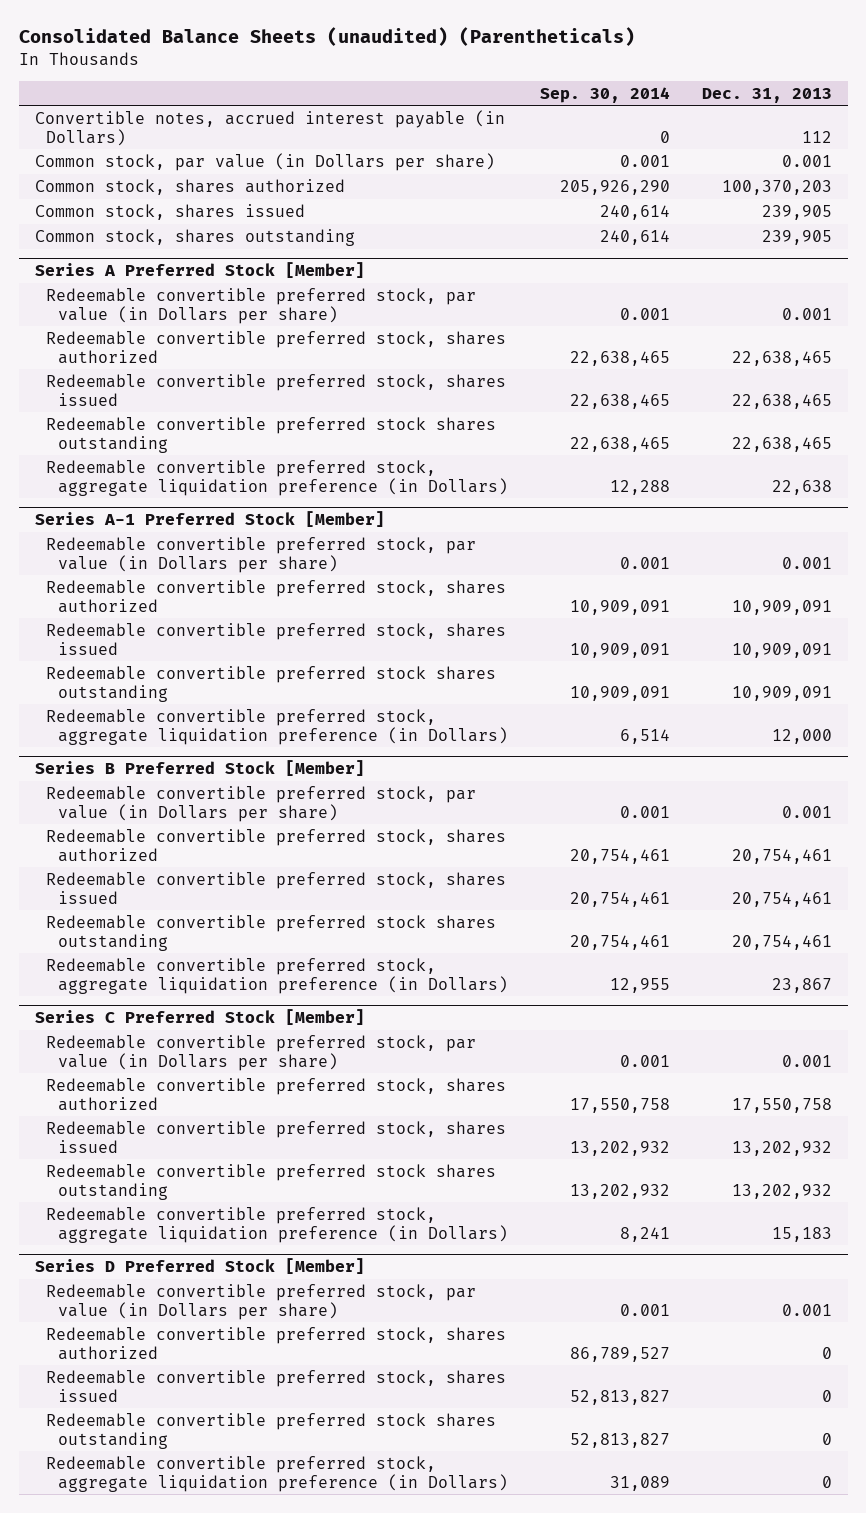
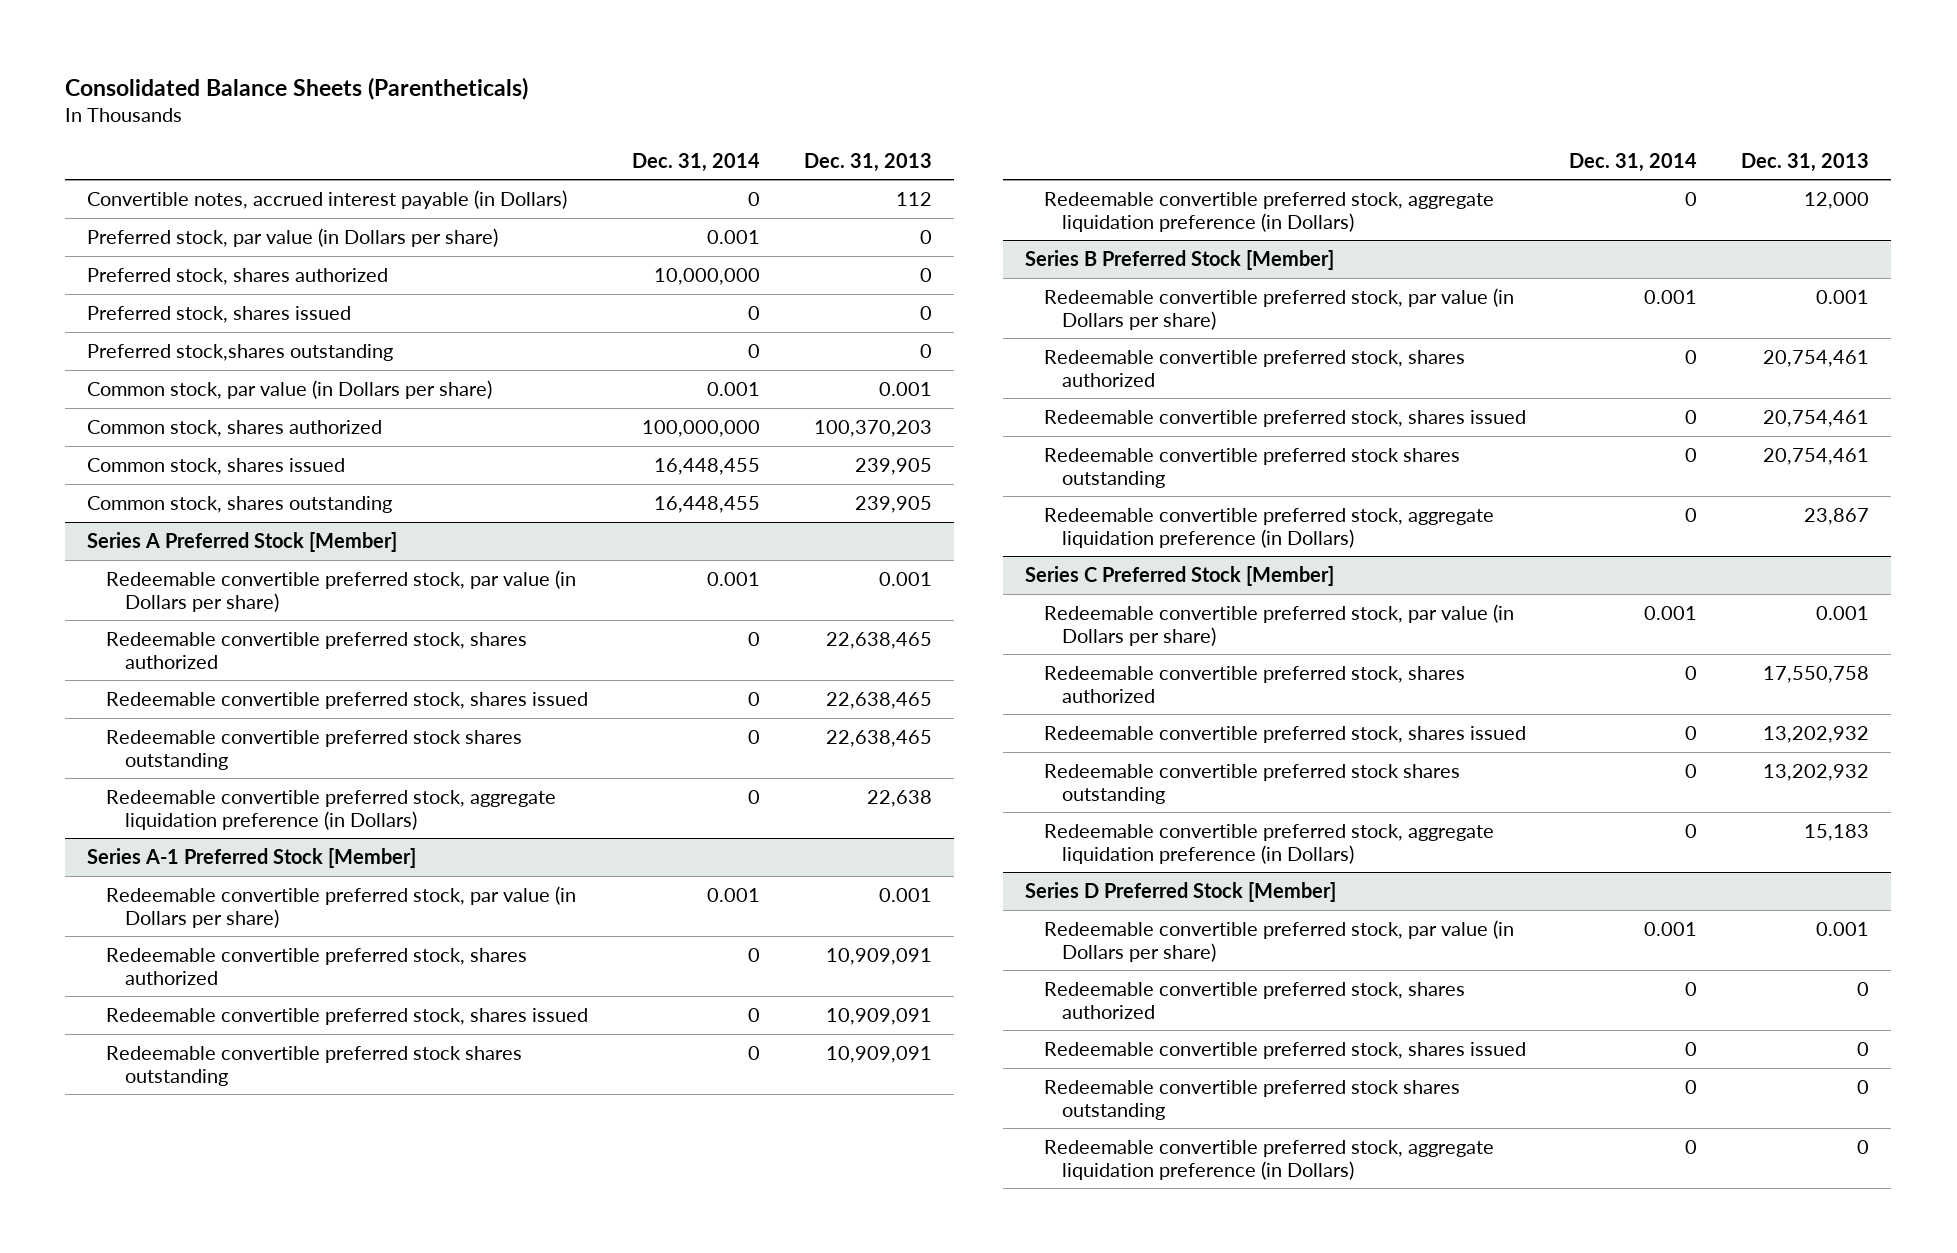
- Consolidated Balance Sheets (unaudited) (Parentheticals)
+ Consolidated Balance Sheets (Parentheticals)
- | Sep. 30, 2014 | Dec. 31, 2013
+ | Dec. 31, 2014 | Dec. 31, 2013
+ Preferred stock, par value (in Dollars per share) | 0.001 | 0
+ Preferred stock, shares authorized | 10,000,000 | 0
+ Preferred stock, shares issued | 0 | 0
+ Preferred stock,shares outstanding | 0 | 0

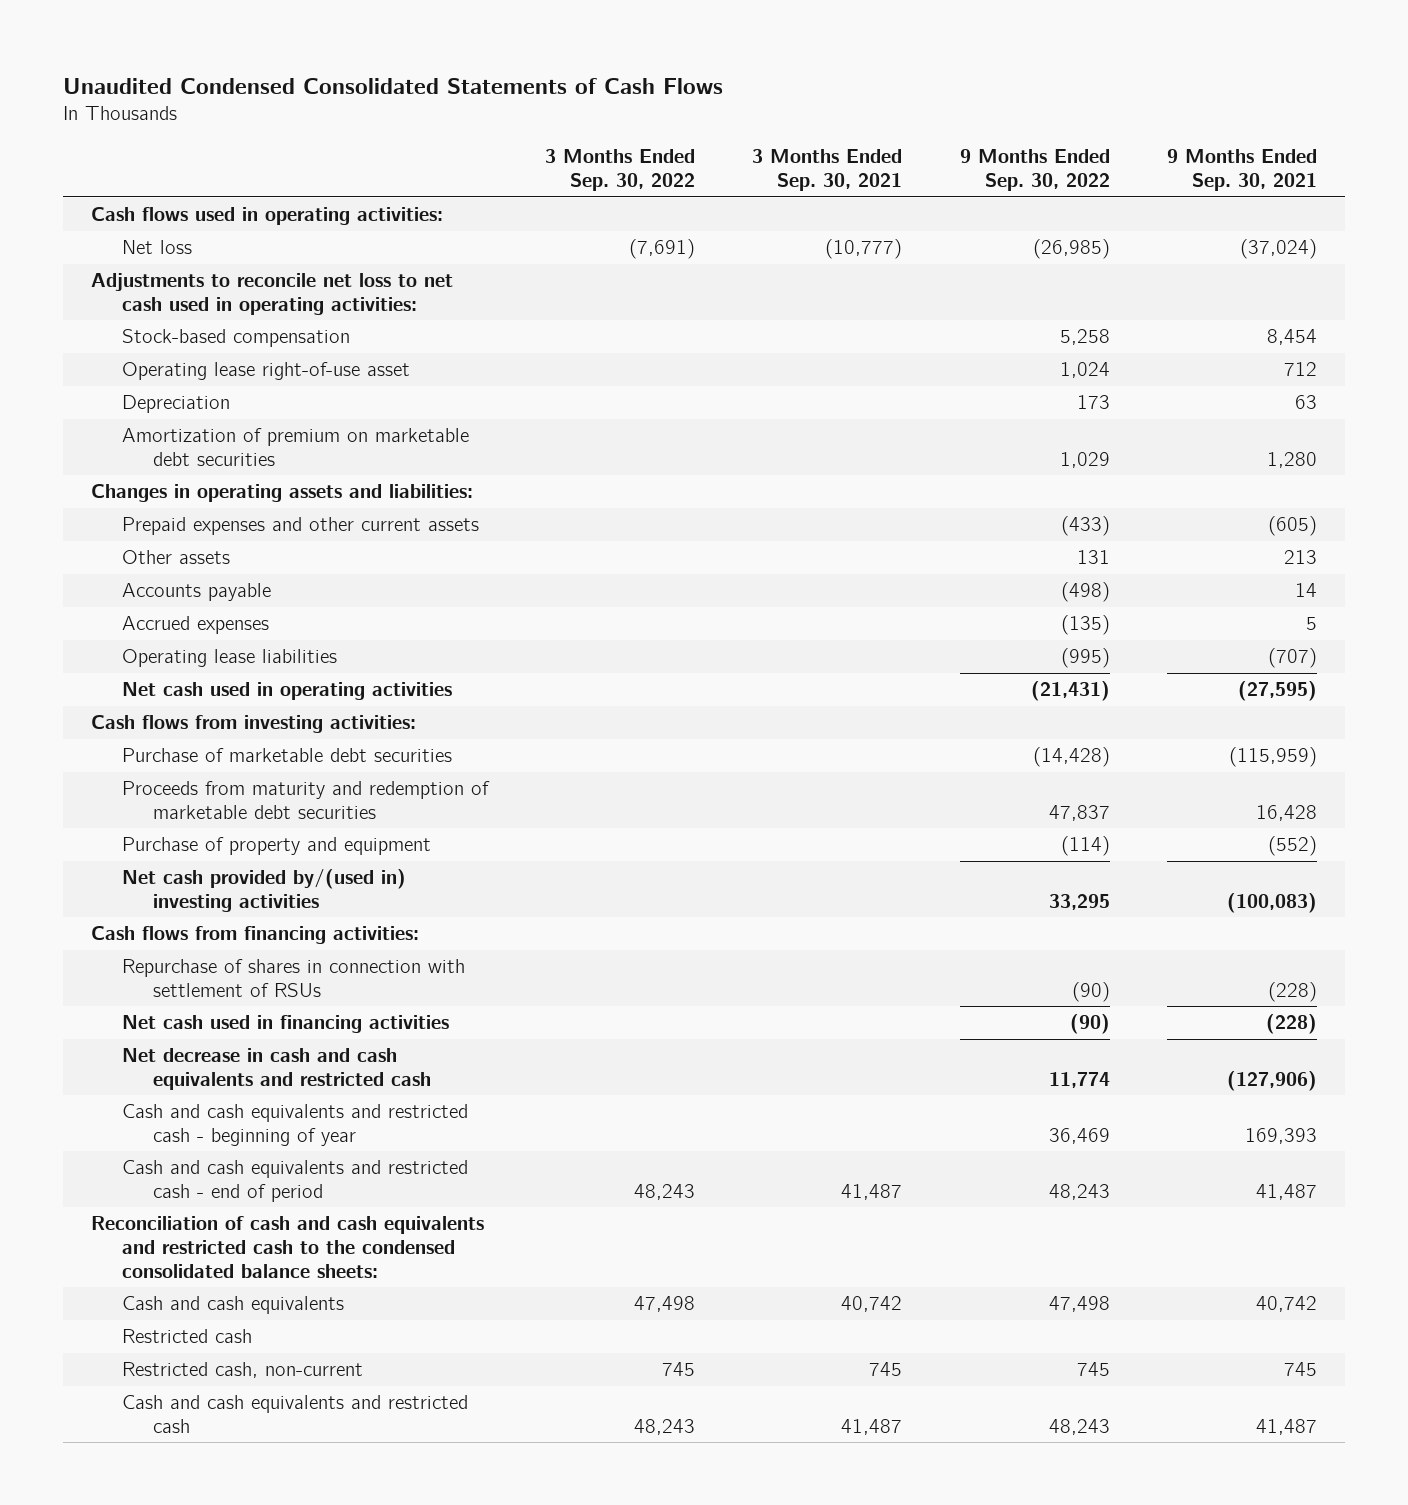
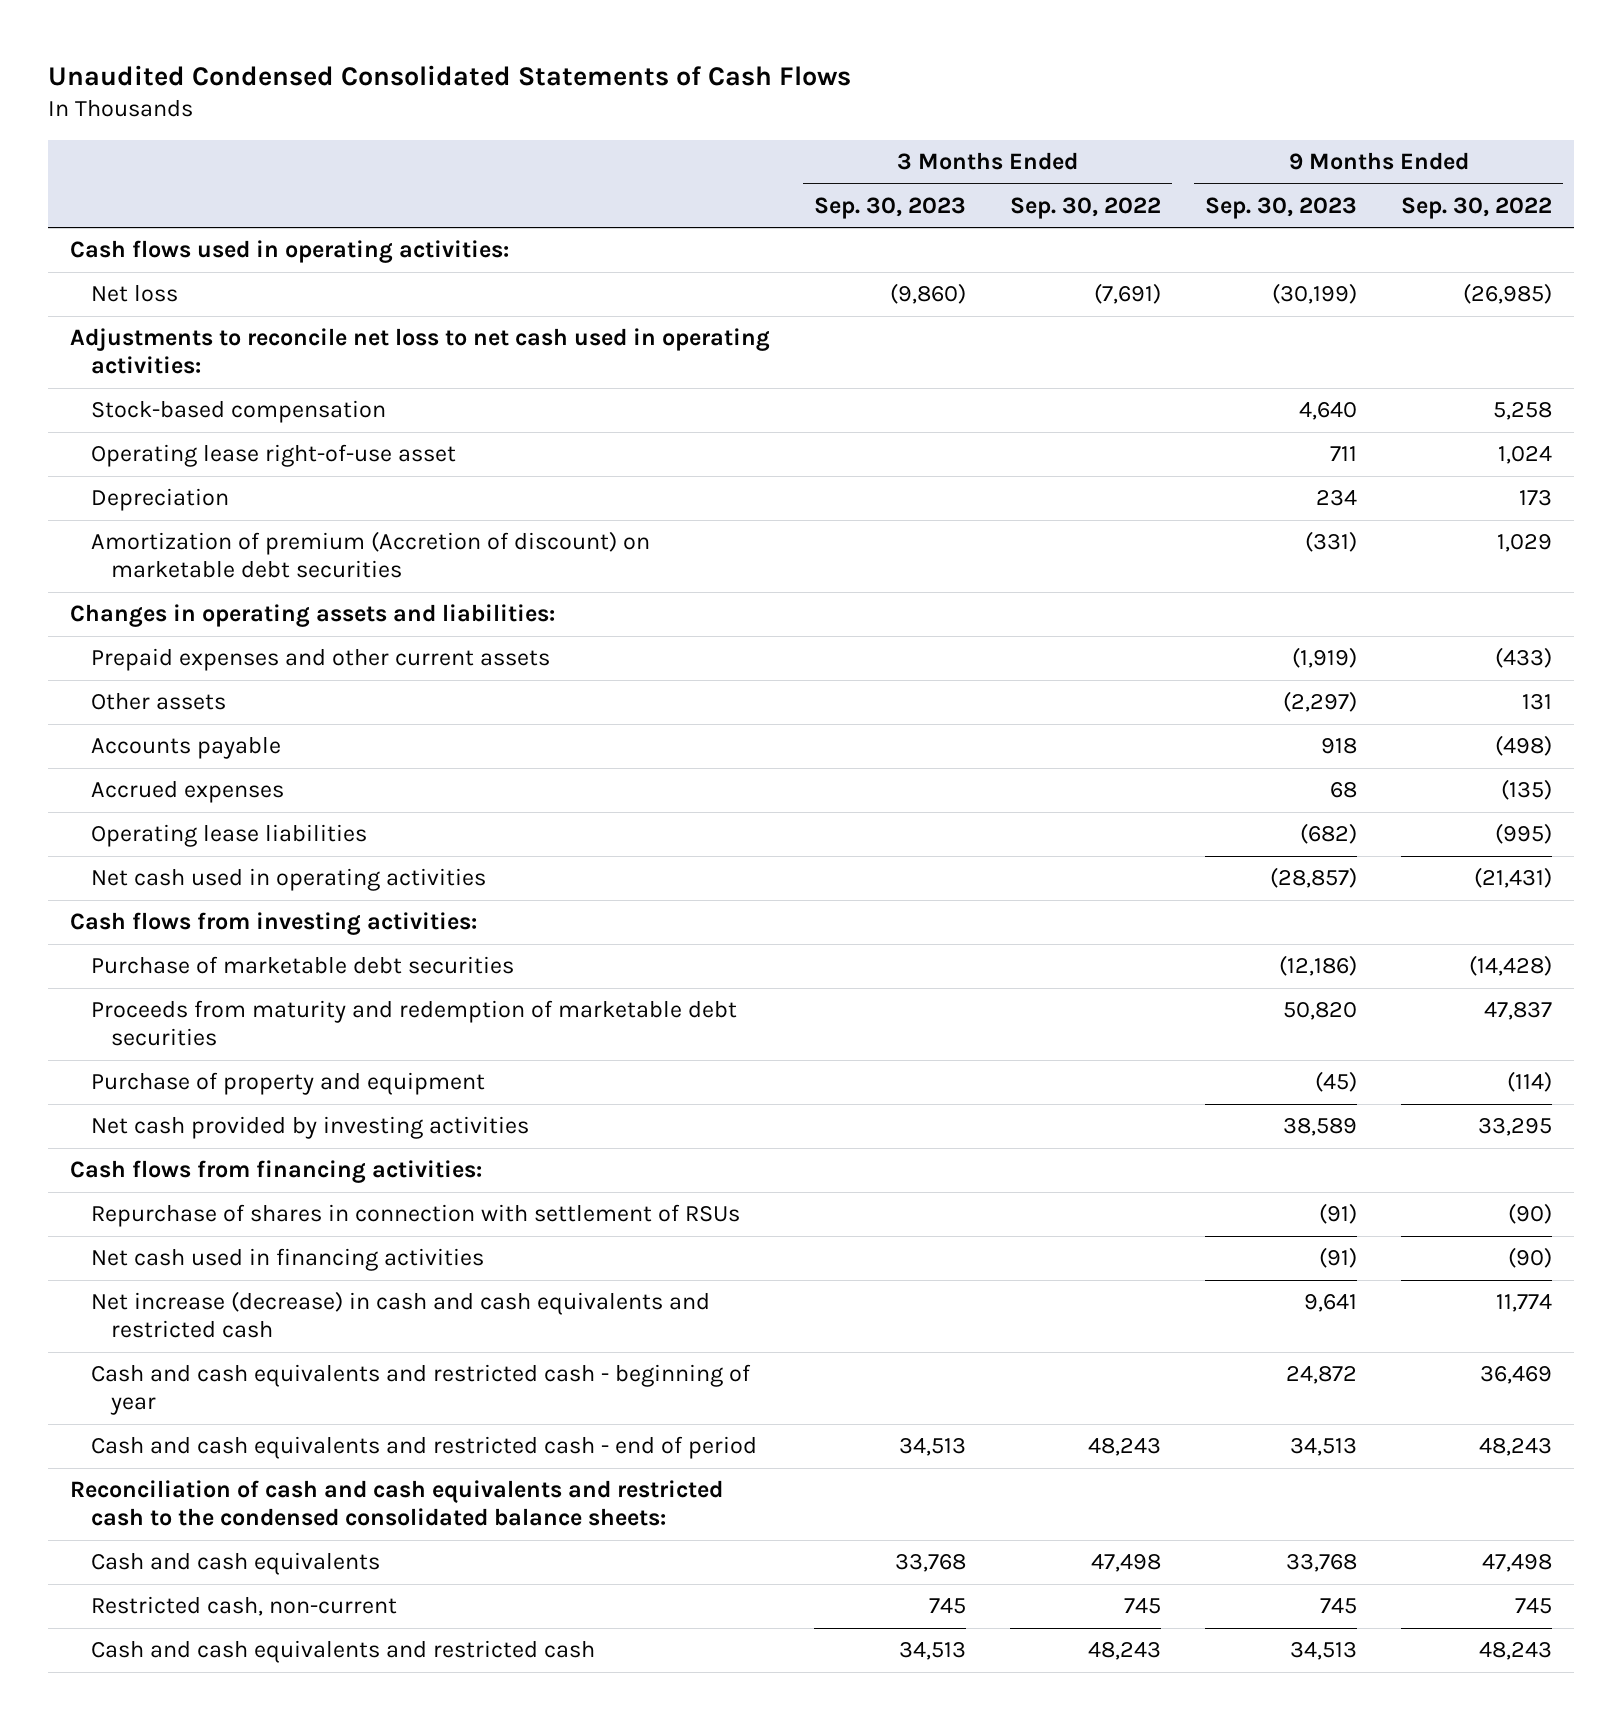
- | 3 Months Ended Sep. 30, 2022 | 3 Months Ended Sep. 30, 2021 | 9 Months Ended Sep. 30, 2022 | 9 Months Ended Sep. 30, 2021
+ | 3 Months Ended Sep. 30, 2023 | 3 Months Ended Sep. 30, 2022 | 9 Months Ended Sep. 30, 2023 | 9 Months Ended Sep. 30, 2022
- Amortization of premium on marketable debt securities | | | 1,029 | 1,280
+ Amortization of premium (Accretion of discount) on marketable debt securities | | | (331) | 1,029
- Net cash provided by/(used in) investing activities | | | 33,295 | (100,083)
+ Net cash provided by investing activities | | | 38,589 | 33,295
- Net decrease in cash and cash equivalents and restricted cash | | | 11,774 | (127,906)
+ Net increase (decrease) in cash and cash equivalents and restricted cash | | | 9,641 | 11,774
- Restricted cash

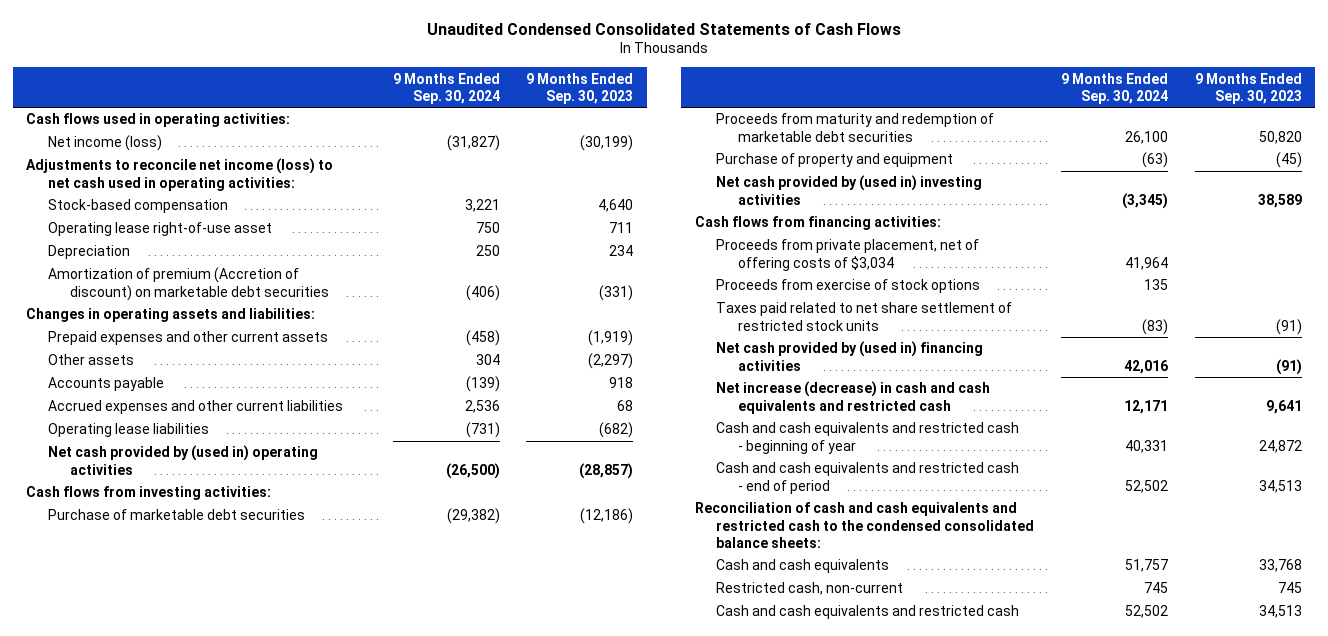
- | 3 Months Ended Sep. 30, 2023 | 3 Months Ended Sep. 30, 2022 | 9 Months Ended Sep. 30, 2023 | 9 Months Ended Sep. 30, 2022
+ | 9 Months Ended Sep. 30, 2024 | 9 Months Ended Sep. 30, 2023
- Net loss | (9,860) | (7,691) | (30,199) | (26,985)
- Adjustments to reconcile net loss to net cash used in operating activities:
+ Net income (loss) | (31,827) | (30,199)
+ Adjustments to reconcile net income (loss) to net cash used in operating activities:
- Accrued expenses | | | 68 | (135)
+ Accrued expenses and other current liabilities | 2,536 | 68
- Net cash used in operating activities | | | (28,857) | (21,431)
+ Net cash provided by (used in) operating activities | (26,500) | (28,857)
- Net cash provided by investing activities | | | 38,589 | 33,295
+ Net cash provided by (used in) investing activities | (3,345) | 38,589
- Repurchase of shares in connection with settlement of RSUs | | | (91) | (90)
- Net cash used in financing activities | | | (91) | (90)
+ Proceeds from private placement, net of offering costs of $3,034 | 41,964 |
+ Proceeds from exercise of stock options | 135 |
+ Taxes paid related to net share settlement of restricted stock units | (83) | (91)
+ Net cash provided by (used in) financing activities | 42,016 | (91)

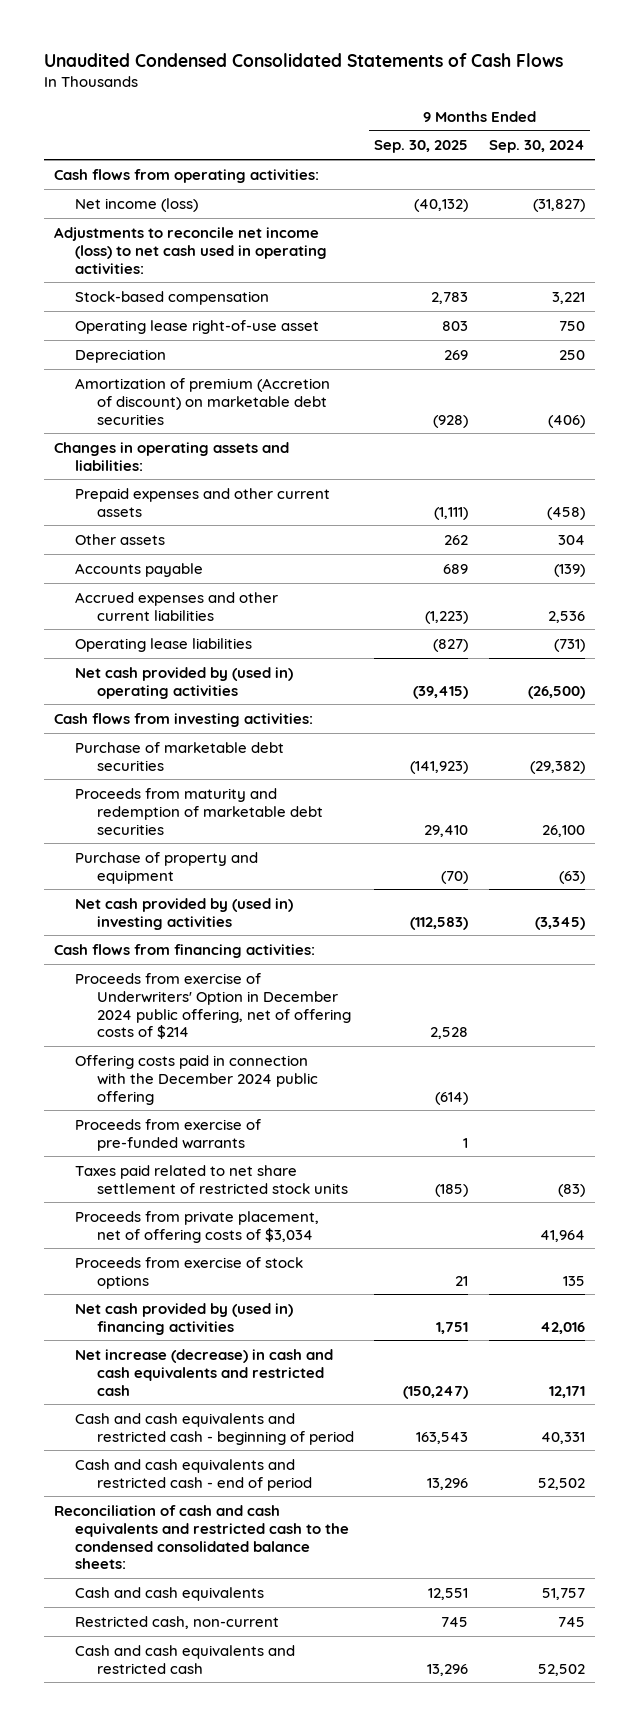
- | 9 Months Ended Sep. 30, 2024 | 9 Months Ended Sep. 30, 2023
+ | 9 Months Ended Sep. 30, 2025 | 9 Months Ended Sep. 30, 2024
- Cash flows used in operating activities:
+ Cash flows from operating activities:
+ Proceeds from exercise of Underwriters' Option in December 2024 public offering, net of offering costs of $214 | 2,528 |
+ Offering costs paid in connection with the December 2024 public offering | (614) |
+ Proceeds from exercise of pre-funded warrants | 1 |
moved up: Taxes paid related to net share settlement of restricted stock units | (185) | (83)
- Cash and cash equivalents and restricted cash - beginning of year | 40,331 | 24,872
+ Cash and cash equivalents and restricted cash - beginning of period | 163,543 | 40,331

